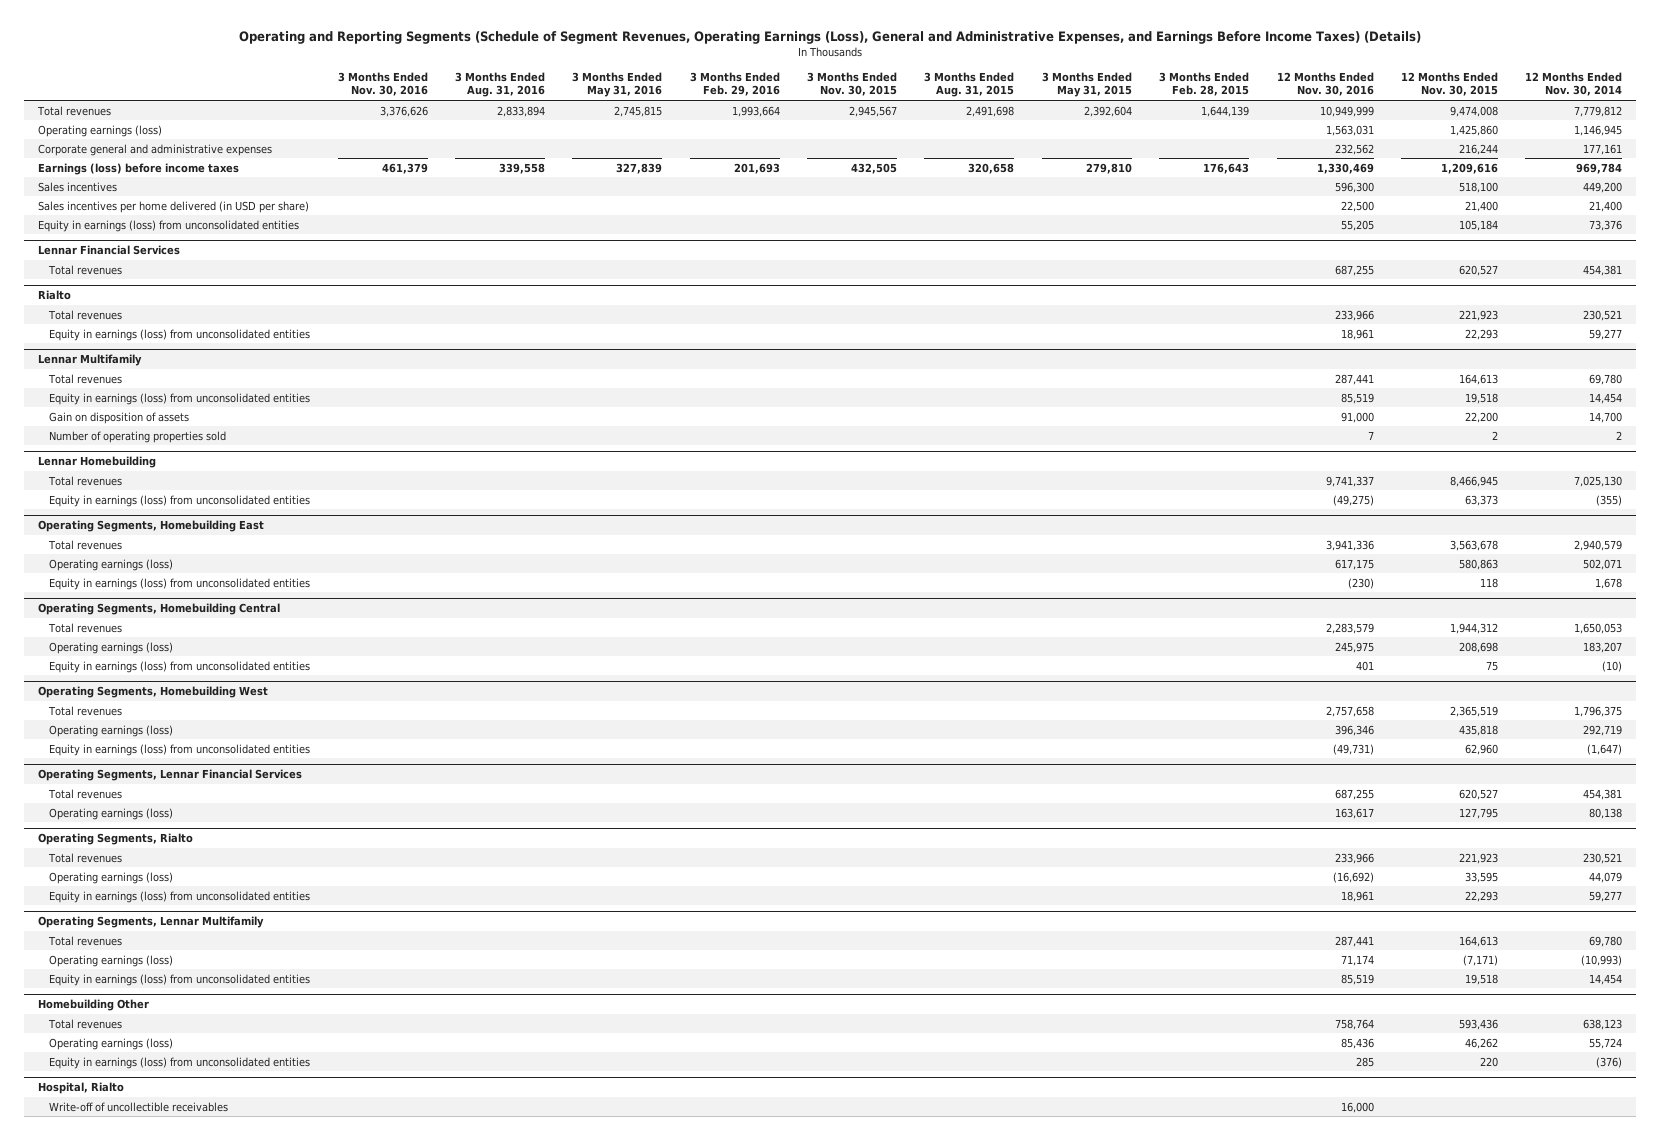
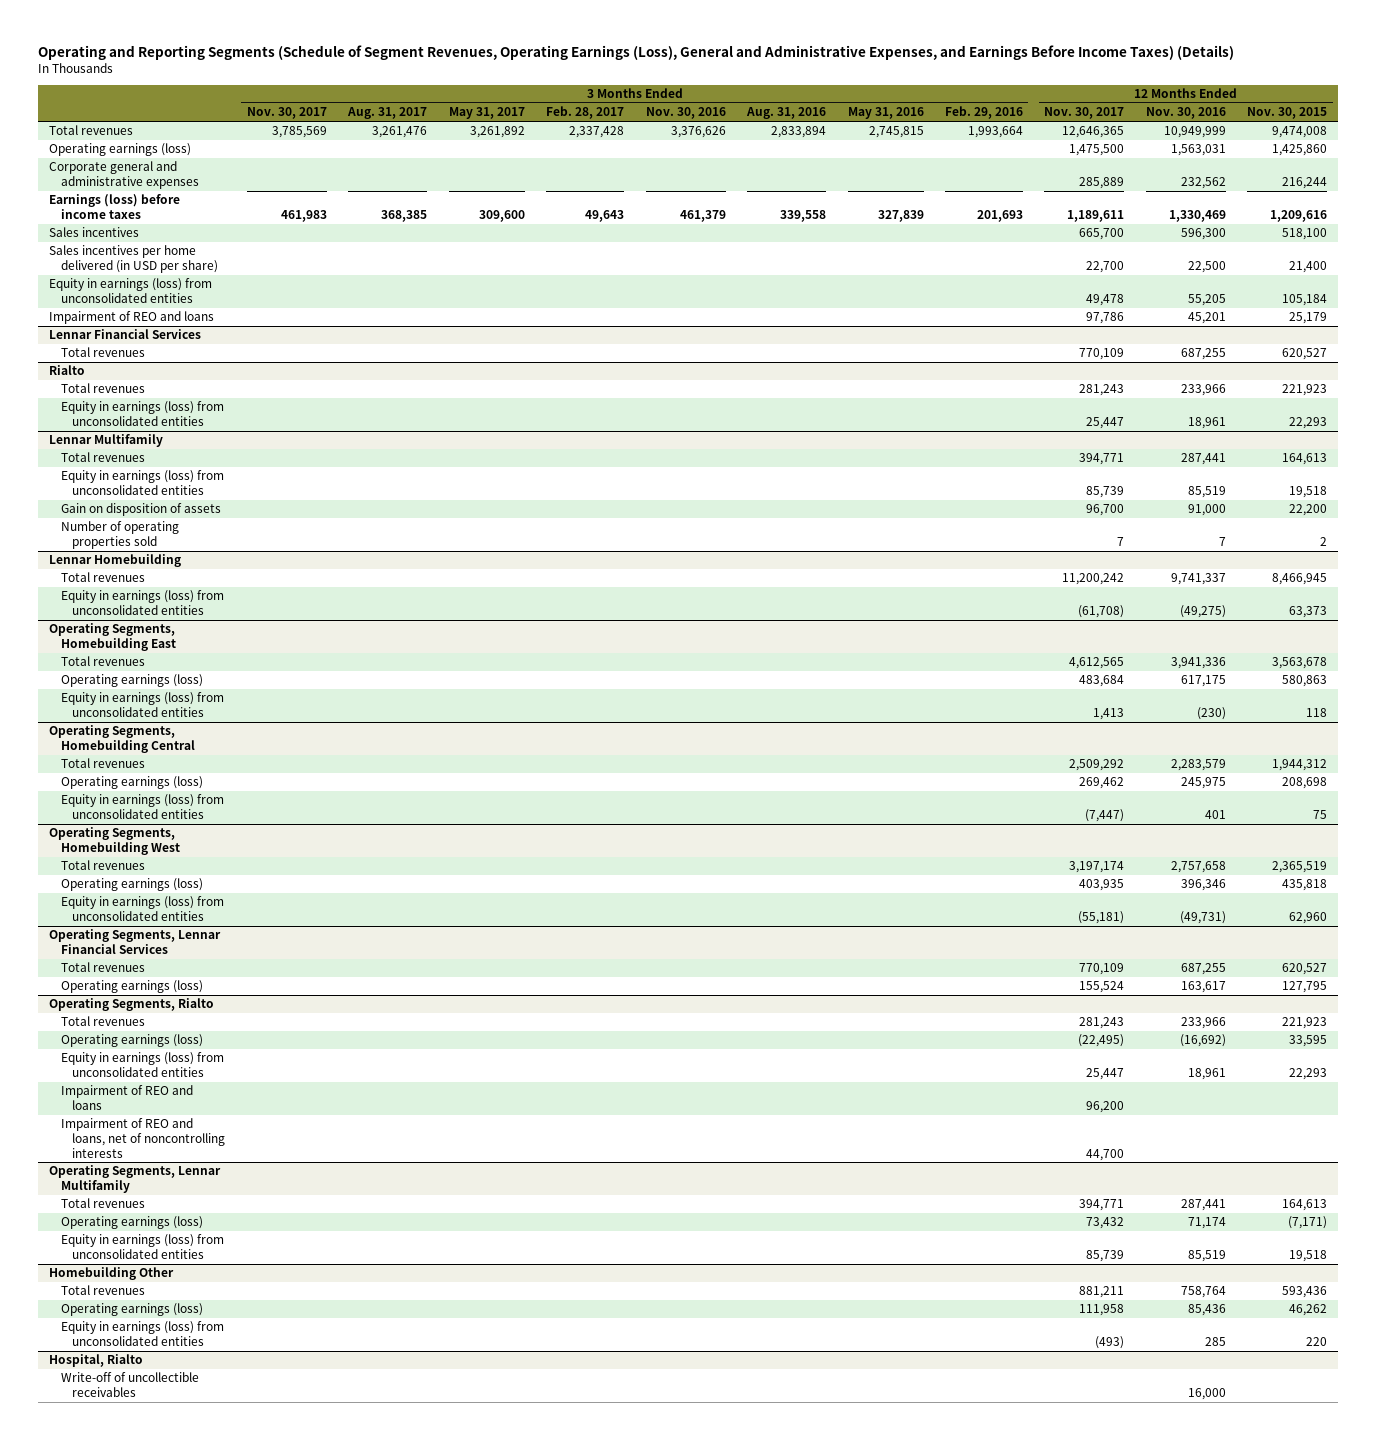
- | 3 Months Ended Nov. 30, 2016 | 3 Months Ended Aug. 31, 2016 | 3 Months Ended May 31, 2016 | 3 Months Ended Feb. 29, 2016 | 3 Months Ended Nov. 30, 2015 | 3 Months Ended Aug. 31, 2015 | 3 Months Ended May 31, 2015 | 3 Months Ended Feb. 28, 2015 | 12 Months Ended Nov. 30, 2016 | 12 Months Ended Nov. 30, 2015 | 12 Months Ended Nov. 30, 2014
+ | 3 Months Ended Nov. 30, 2017 | 3 Months Ended Aug. 31, 2017 | 3 Months Ended May 31, 2017 | 3 Months Ended Feb. 28, 2017 | 3 Months Ended Nov. 30, 2016 | 3 Months Ended Aug. 31, 2016 | 3 Months Ended May 31, 2016 | 3 Months Ended Feb. 29, 2016 | 12 Months Ended Nov. 30, 2017 | 12 Months Ended Nov. 30, 2016 | 12 Months Ended Nov. 30, 2015
+ Impairment of REO and loans | | | | | | | | | 97,786 | 45,201 | 25,179
@ Operating Segments, Rialto
+ Impairment of REO and loans | | | | | | | | | 96,200 | |
+ Impairment of REO and loans, net of noncontrolling interests | | | | | | | | | 44,700 | |

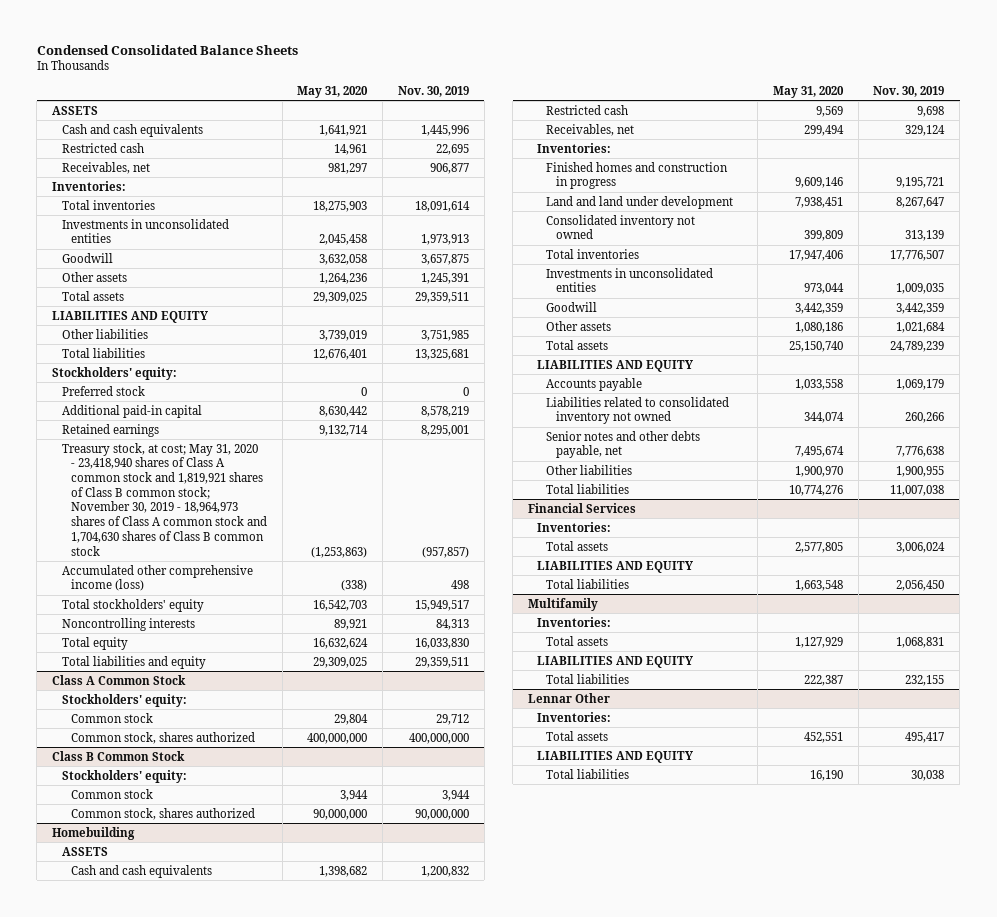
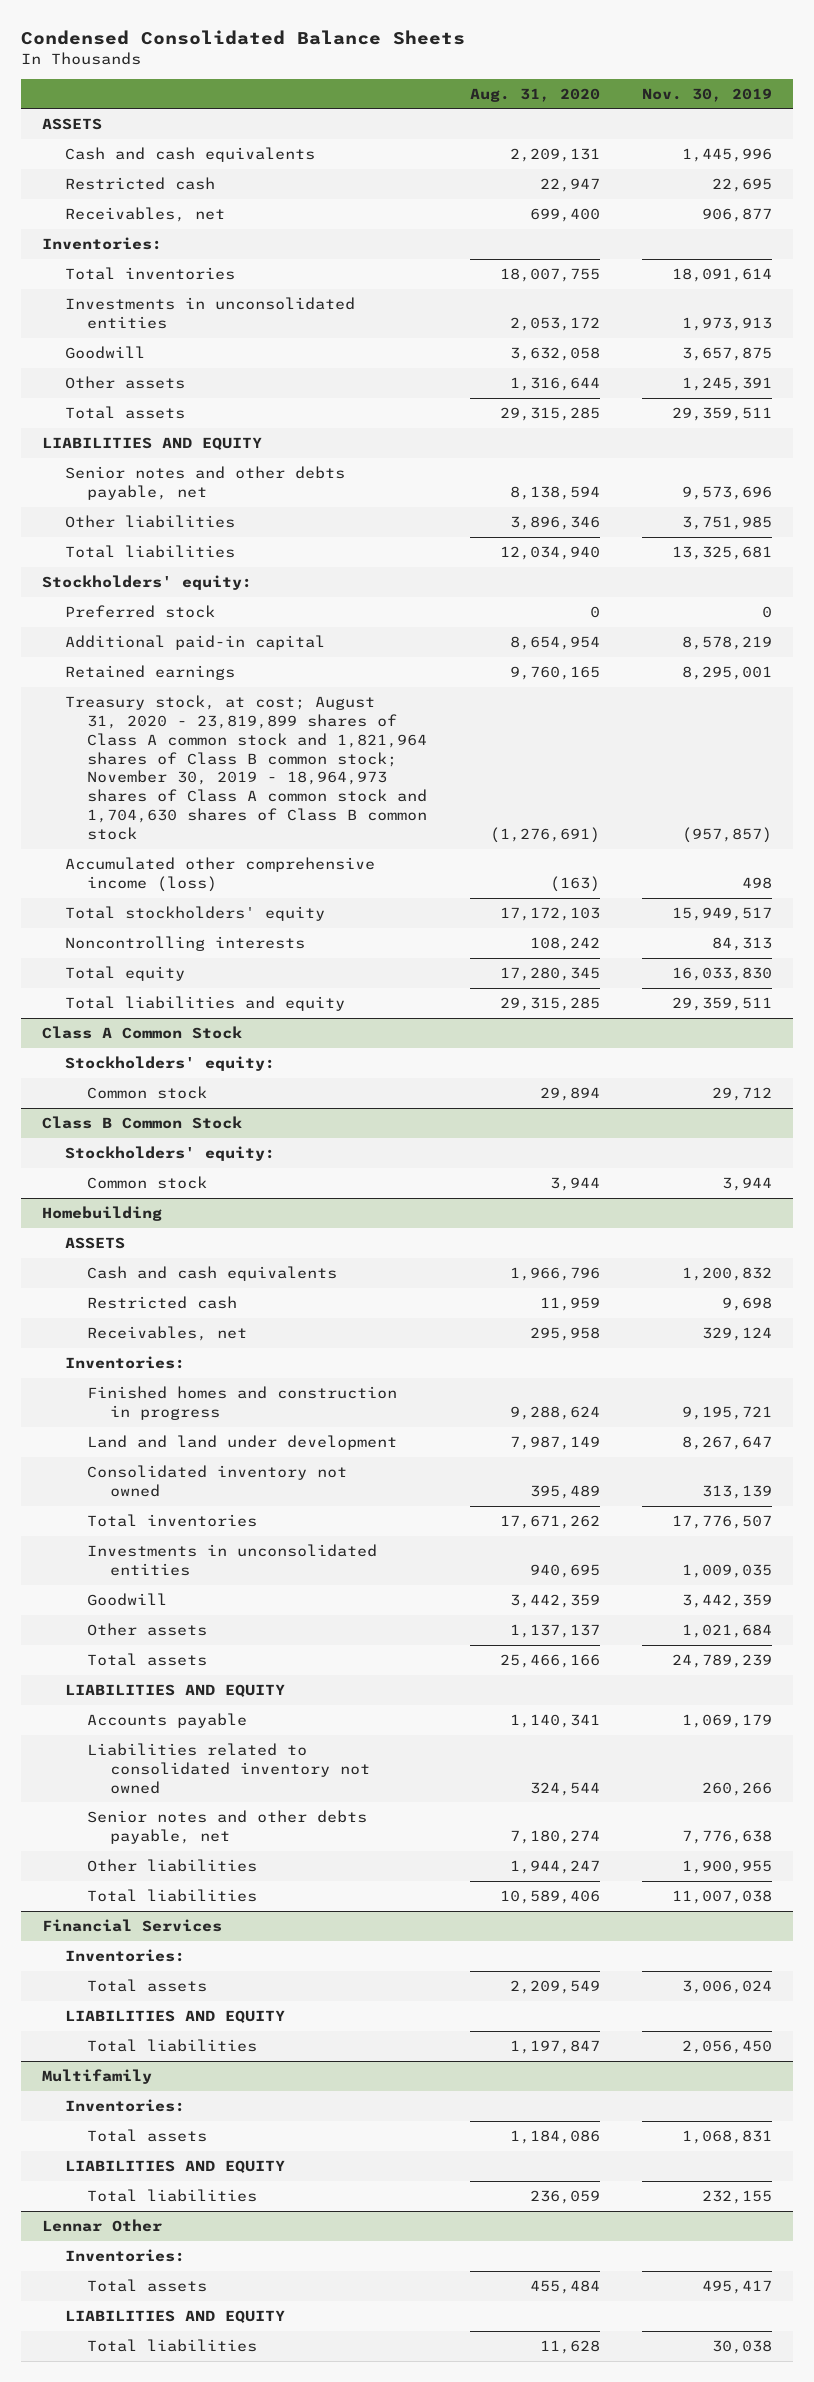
- | May 31, 2020 | Nov. 30, 2019
+ | Aug. 31, 2020 | Nov. 30, 2019
+ Senior notes and other debts payable, net | 8,138,594 | 9,573,696
- Treasury stock, at cost; May 31, 2020 - 23,418,940 shares of Class A common stock and 1,819,921 shares of Class B common stock; November 30, 2019 - 18,964,973 shares of Class A common stock and 1,704,630 shares of Class B common stock | (1,253,863) | (957,857)
+ Treasury stock, at cost; August 31, 2020 - 23,819,899 shares of Class A common stock and 1,821,964 shares of Class B common stock; November 30, 2019 - 18,964,973 shares of Class A common stock and 1,704,630 shares of Class B common stock | (1,276,691) | (957,857)
@ Class A Common Stock
- Common stock, shares authorized | 400,000,000 | 400,000,000
@ Class B Common Stock
- Common stock, shares authorized | 90,000,000 | 90,000,000

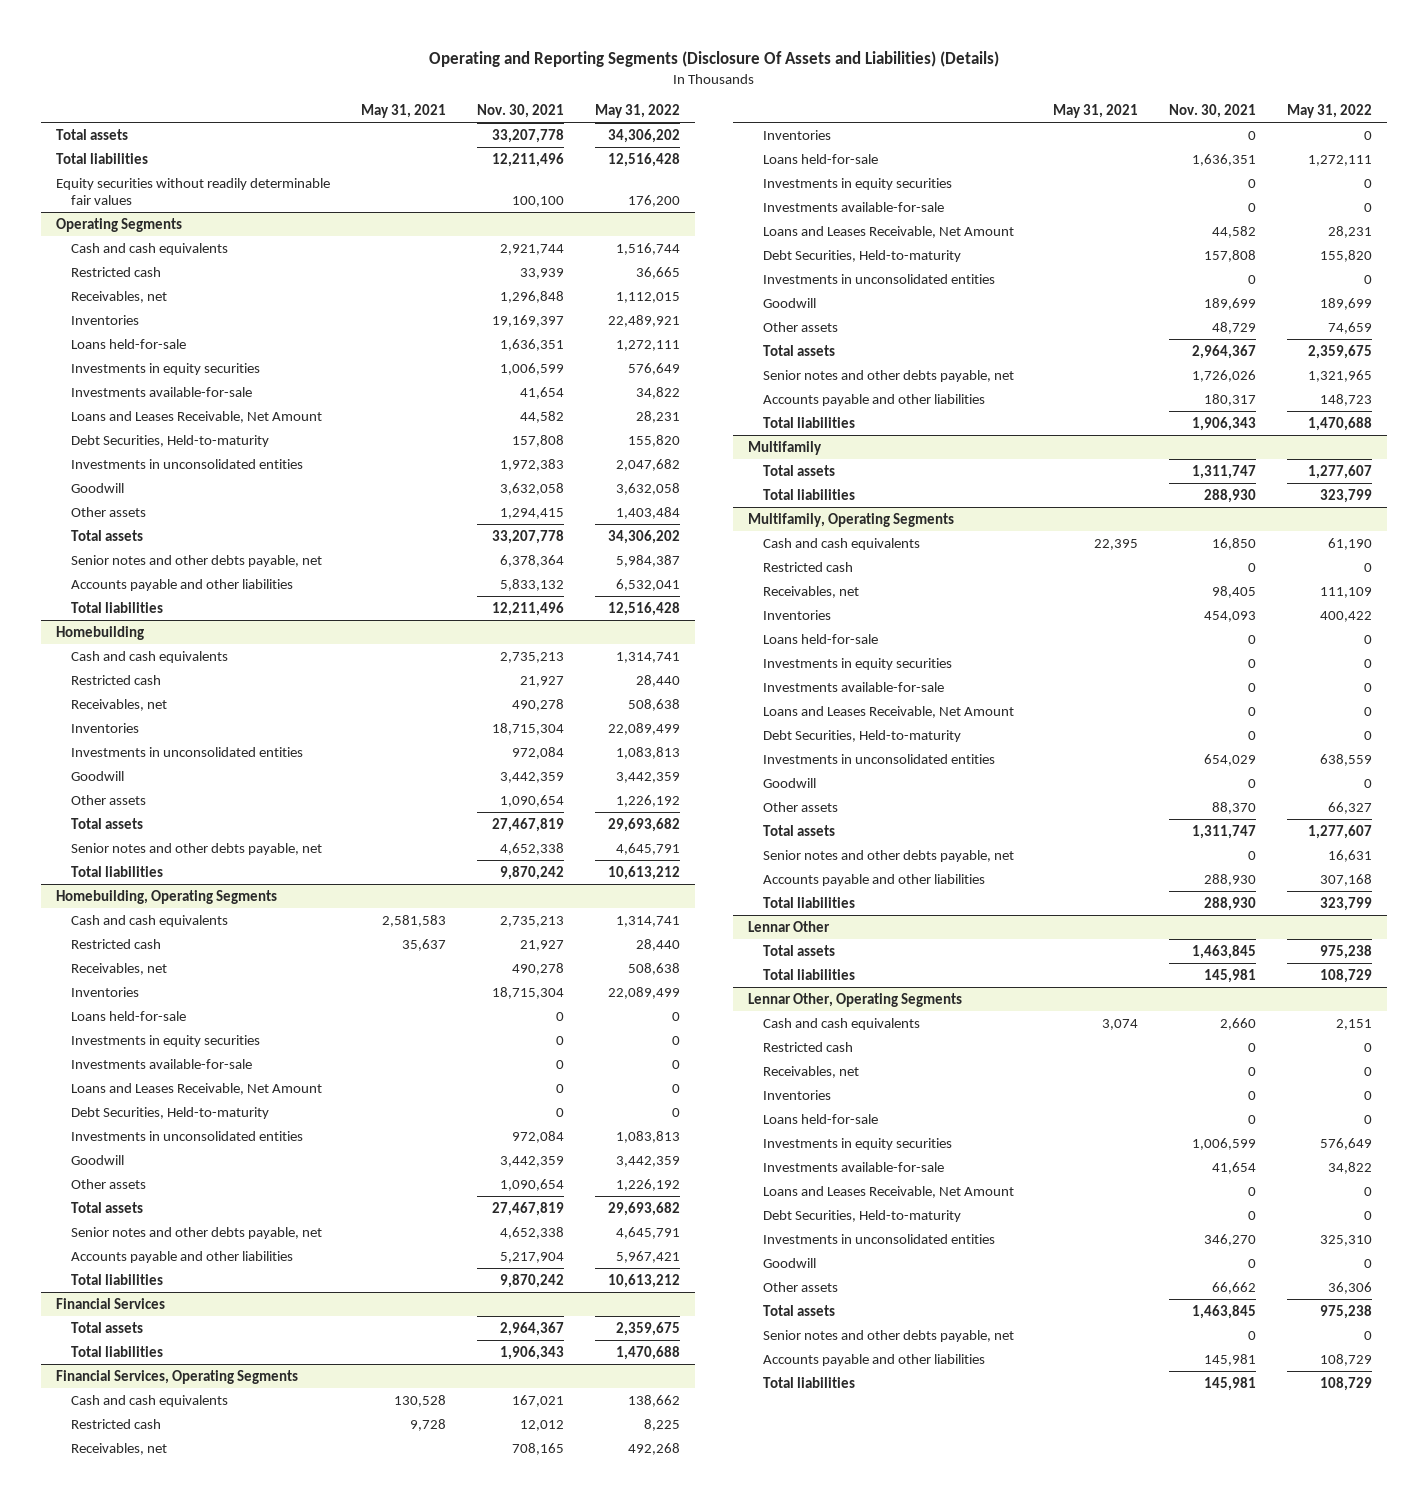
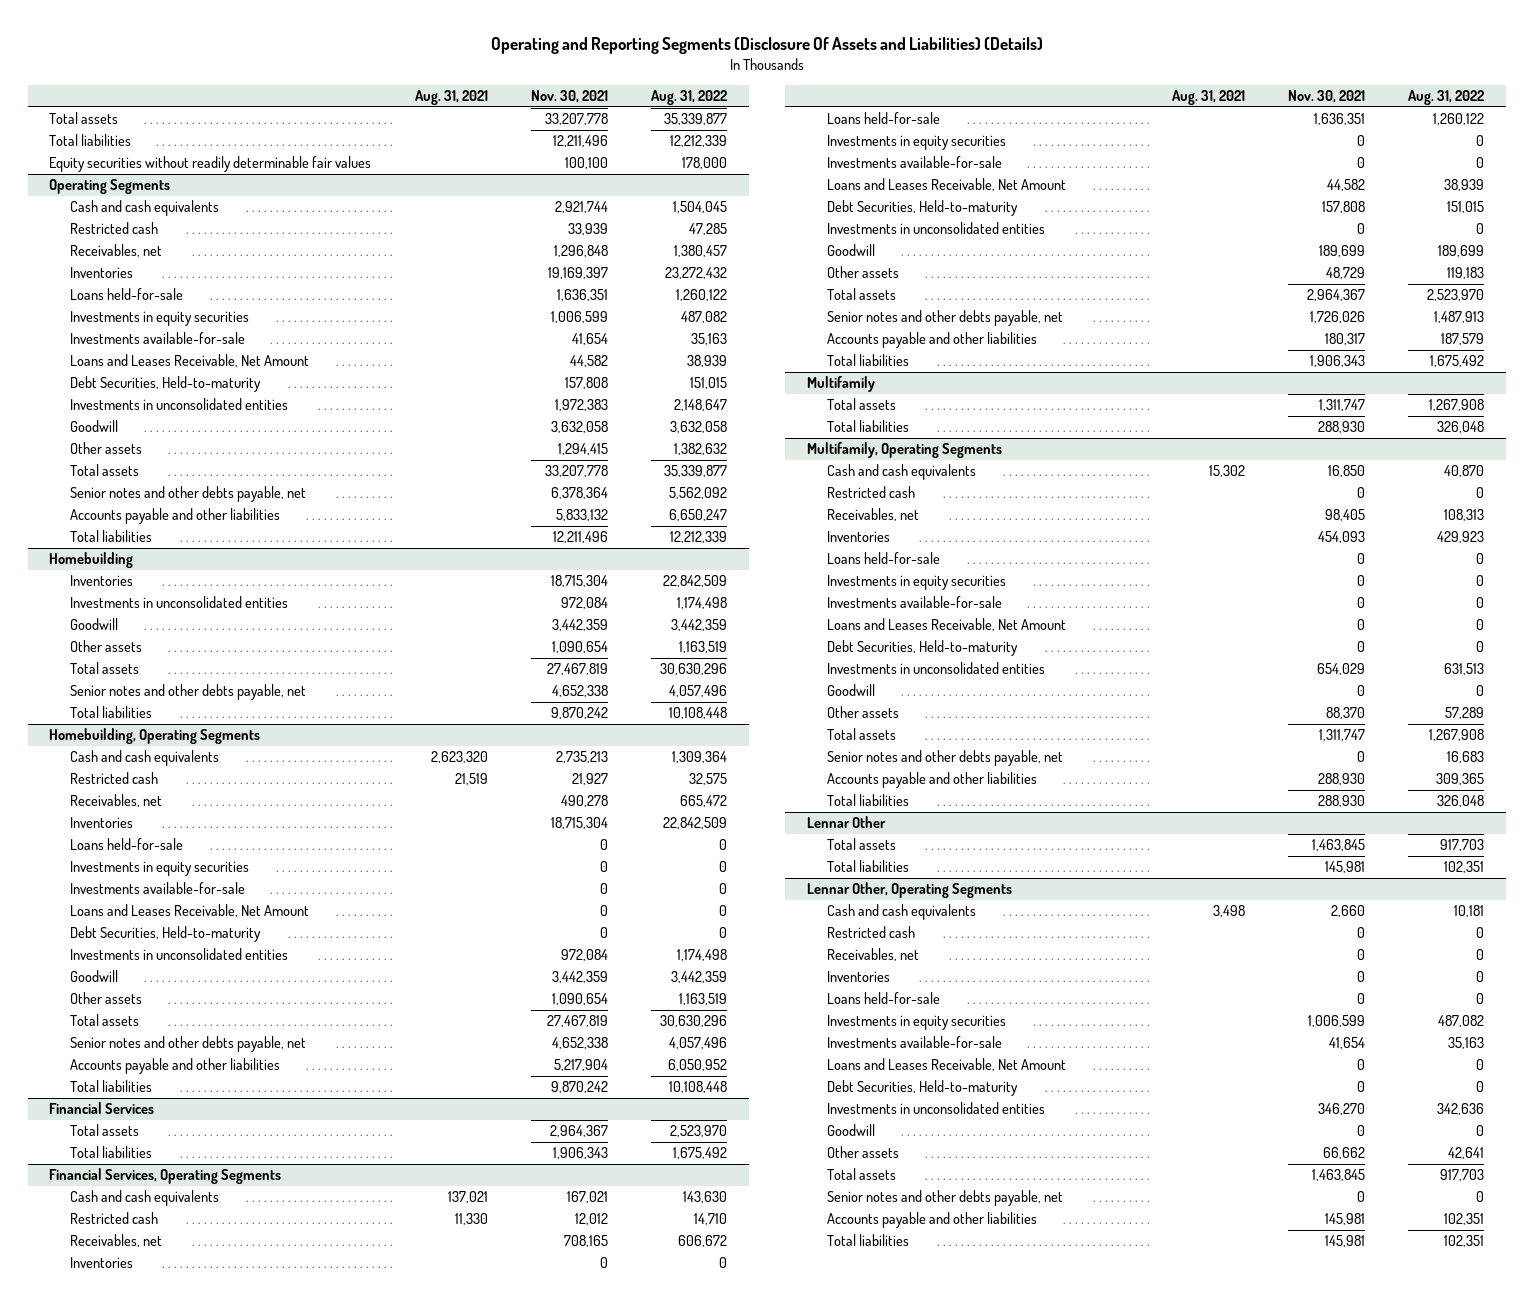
- | May 31, 2021 | Nov. 30, 2021 | May 31, 2022
+ | Aug. 31, 2021 | Nov. 30, 2021 | Aug. 31, 2022
@ Homebuilding
- Cash and cash equivalents | | 2,735,213 | 1,314,741
- Restricted cash | | 21,927 | 28,440
- Receivables, net | | 490,278 | 508,638

